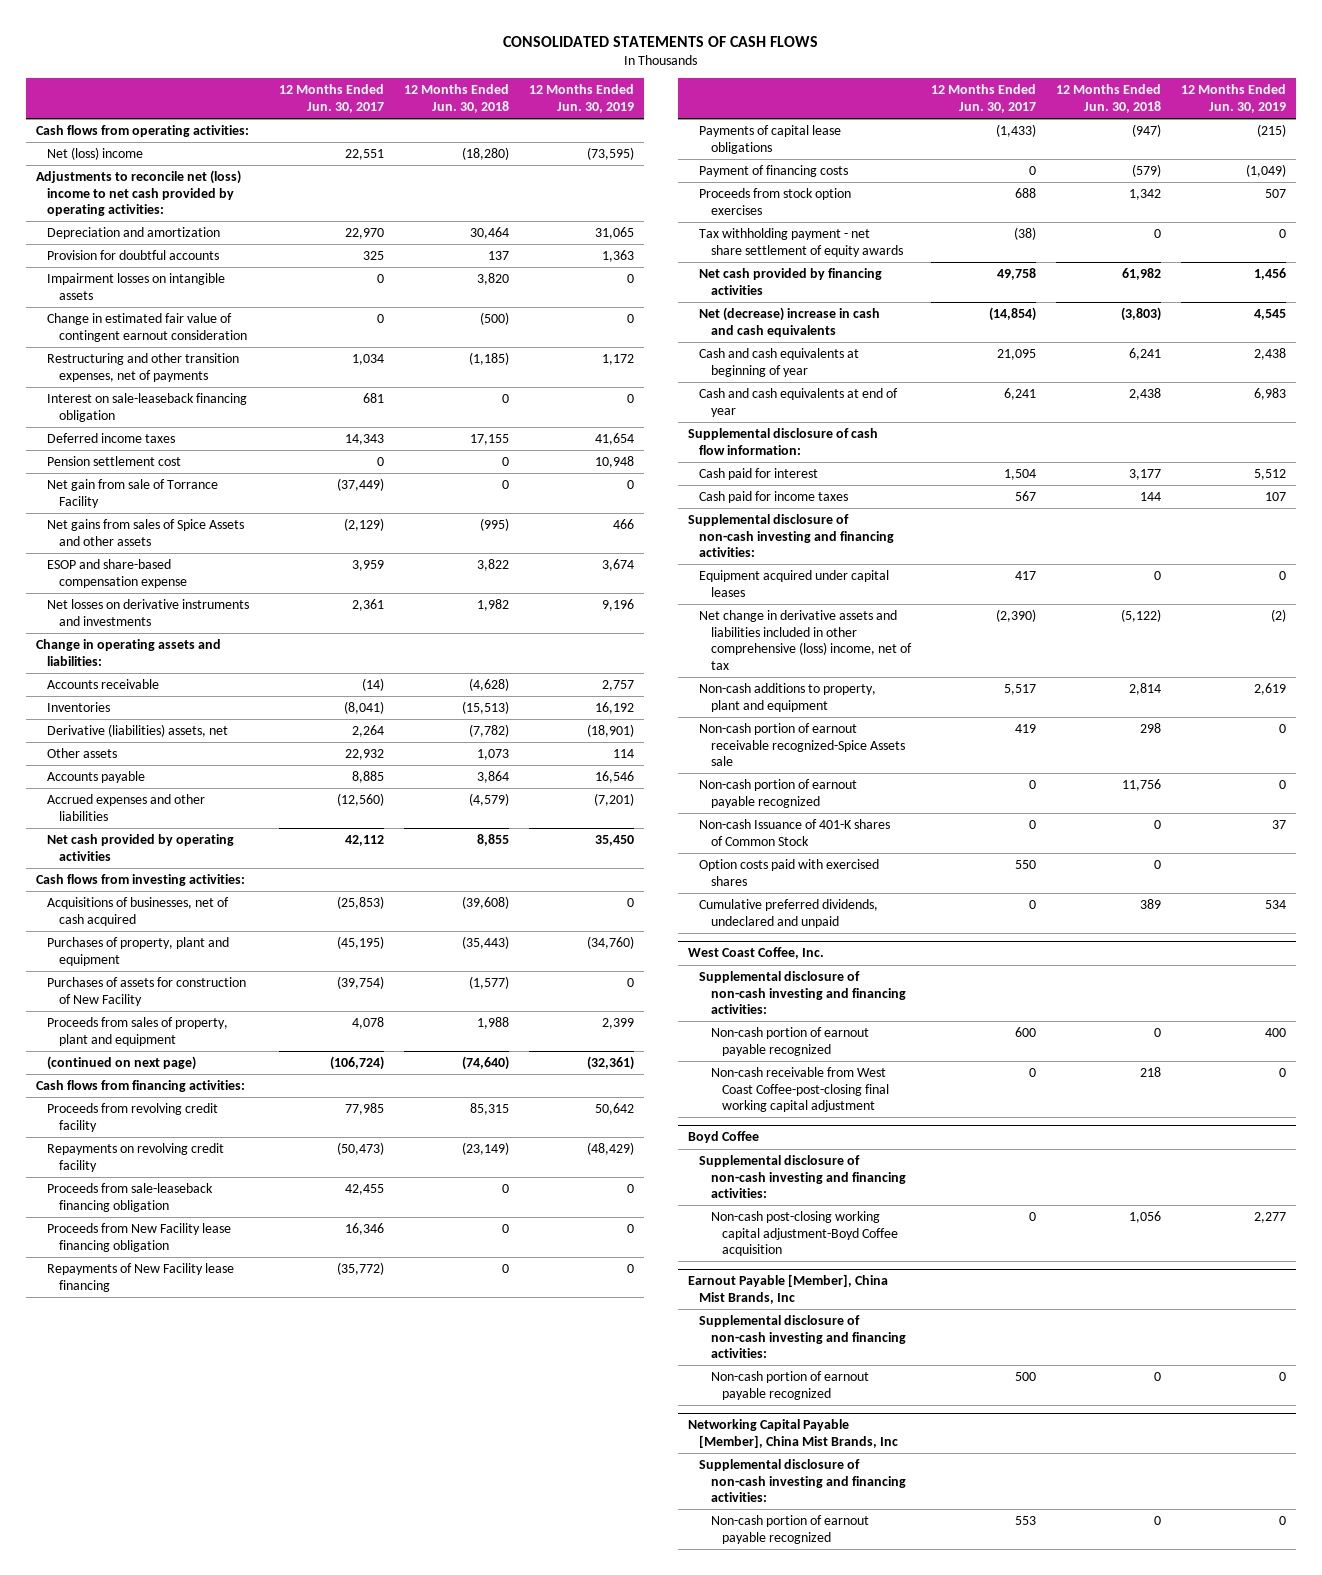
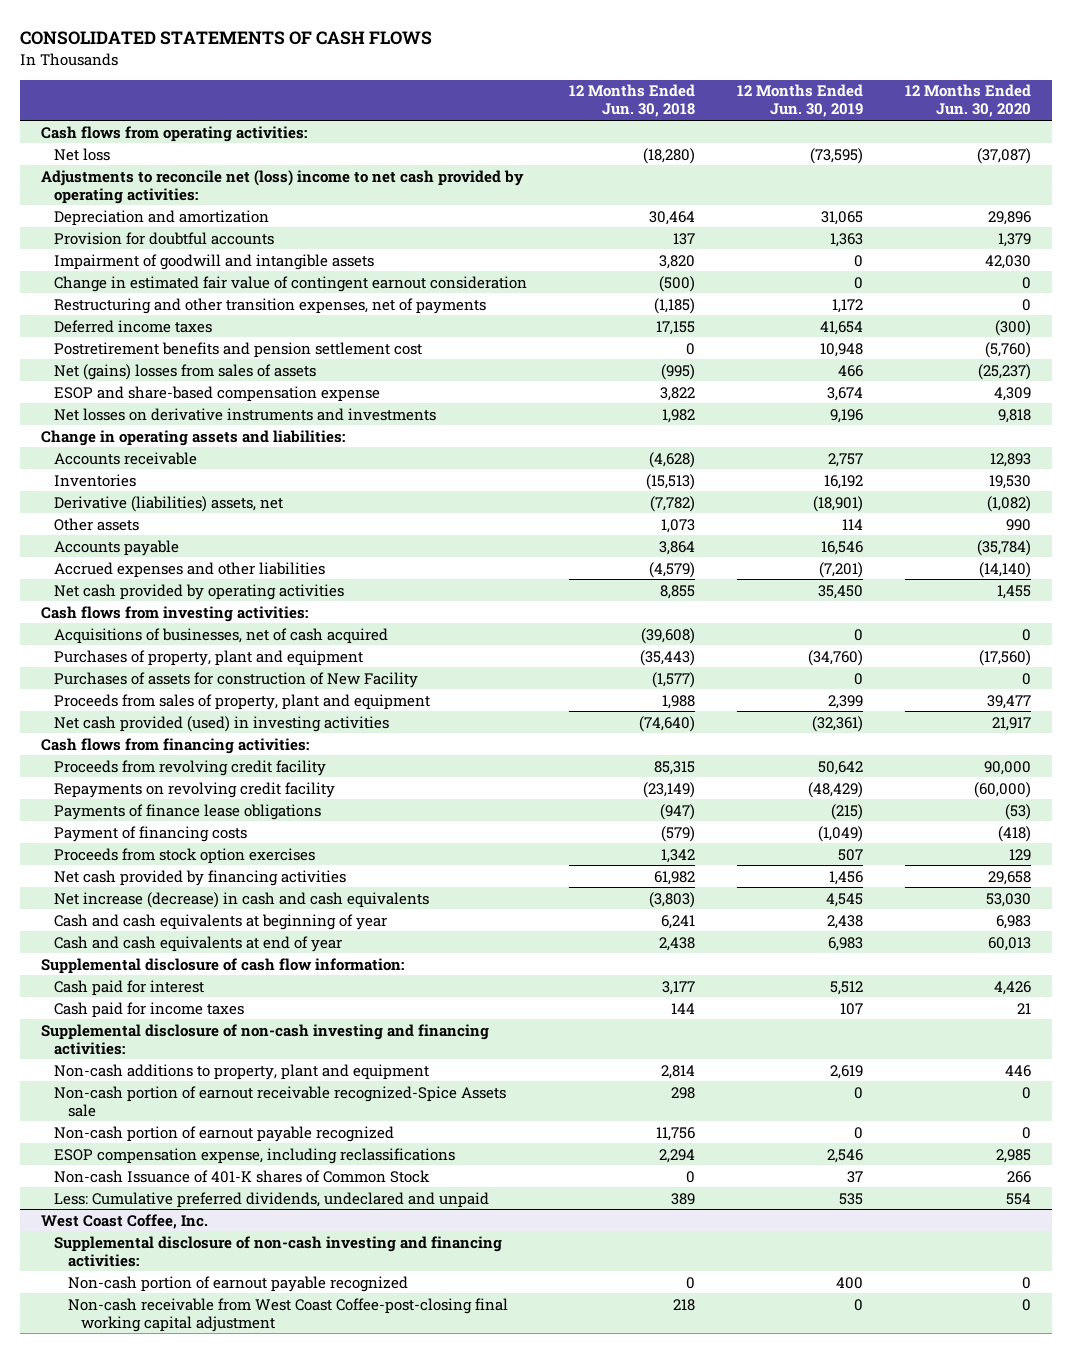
- | 12 Months Ended Jun. 30, 2017 | 12 Months Ended Jun. 30, 2018 | 12 Months Ended Jun. 30, 2019
+ | 12 Months Ended Jun. 30, 2018 | 12 Months Ended Jun. 30, 2019 | 12 Months Ended Jun. 30, 2020
- Net (loss) income | 22,551 | (18,280) | (73,595)
+ Net loss | (18,280) | (73,595) | (37,087)
- Impairment losses on intangible assets | 0 | 3,820 | 0
+ Impairment of goodwill and intangible assets | 3,820 | 0 | 42,030
- Interest on sale-leaseback financing obligation | 681 | 0 | 0
- Pension settlement cost | 0 | 0 | 10,948
- Net gain from sale of Torrance Facility | (37,449) | 0 | 0
- Net gains from sales of Spice Assets and other assets | (2,129) | (995) | 466
+ Postretirement benefits and pension settlement cost | 0 | 10,948 | (5,760)
+ Net (gains) losses from sales of assets | (995) | 466 | (25,237)
- (continued on next page) | (106,724) | (74,640) | (32,361)
+ Net cash provided (used) in investing activities | (74,640) | (32,361) | 21,917
- Proceeds from sale-leaseback financing obligation | 42,455 | 0 | 0
- Proceeds from New Facility lease financing obligation | 16,346 | 0 | 0
- Repayments of New Facility lease financing | (35,772) | 0 | 0
- Payments of capital lease obligations | (1,433) | (947) | (215)
+ Payments of finance lease obligations | (947) | (215) | (53)
- Tax withholding payment - net share settlement of equity awards | (38) | 0 | 0
- Net (decrease) increase in cash and cash equivalents | (14,854) | (3,803) | 4,545
+ Net increase (decrease) in cash and cash equivalents | (3,803) | 4,545 | 53,030
- Equipment acquired under capital leases | 417 | 0 | 0
- Net change in derivative assets and liabilities included in other comprehensive (loss) income, net of tax | (2,390) | (5,122) | (2)
+ ESOP compensation expense, including reclassifications | 2,294 | 2,546 | 2,985
- Option costs paid with exercised shares | 550 | 0 |
- Cumulative preferred dividends, undeclared and unpaid | 0 | 389 | 534
+ Less: Cumulative preferred dividends, undeclared and unpaid | 389 | 535 | 554
- Boyd Coffee
- Supplemental disclosure of non-cash investing and financing activities:
- Non-cash post-closing working capital adjustment-Boyd Coffee acquisition | 0 | 1,056 | 2,277
- Earnout Payable [Member], China Mist Brands, Inc
- Supplemental disclosure of non-cash investing and financing activities:
- Non-cash portion of earnout payable recognized | 500 | 0 | 0
- Networking Capital Payable [Member], China Mist Brands, Inc
- Supplemental disclosure of non-cash investing and financing activities:
- Non-cash portion of earnout payable recognized | 553 | 0 | 0

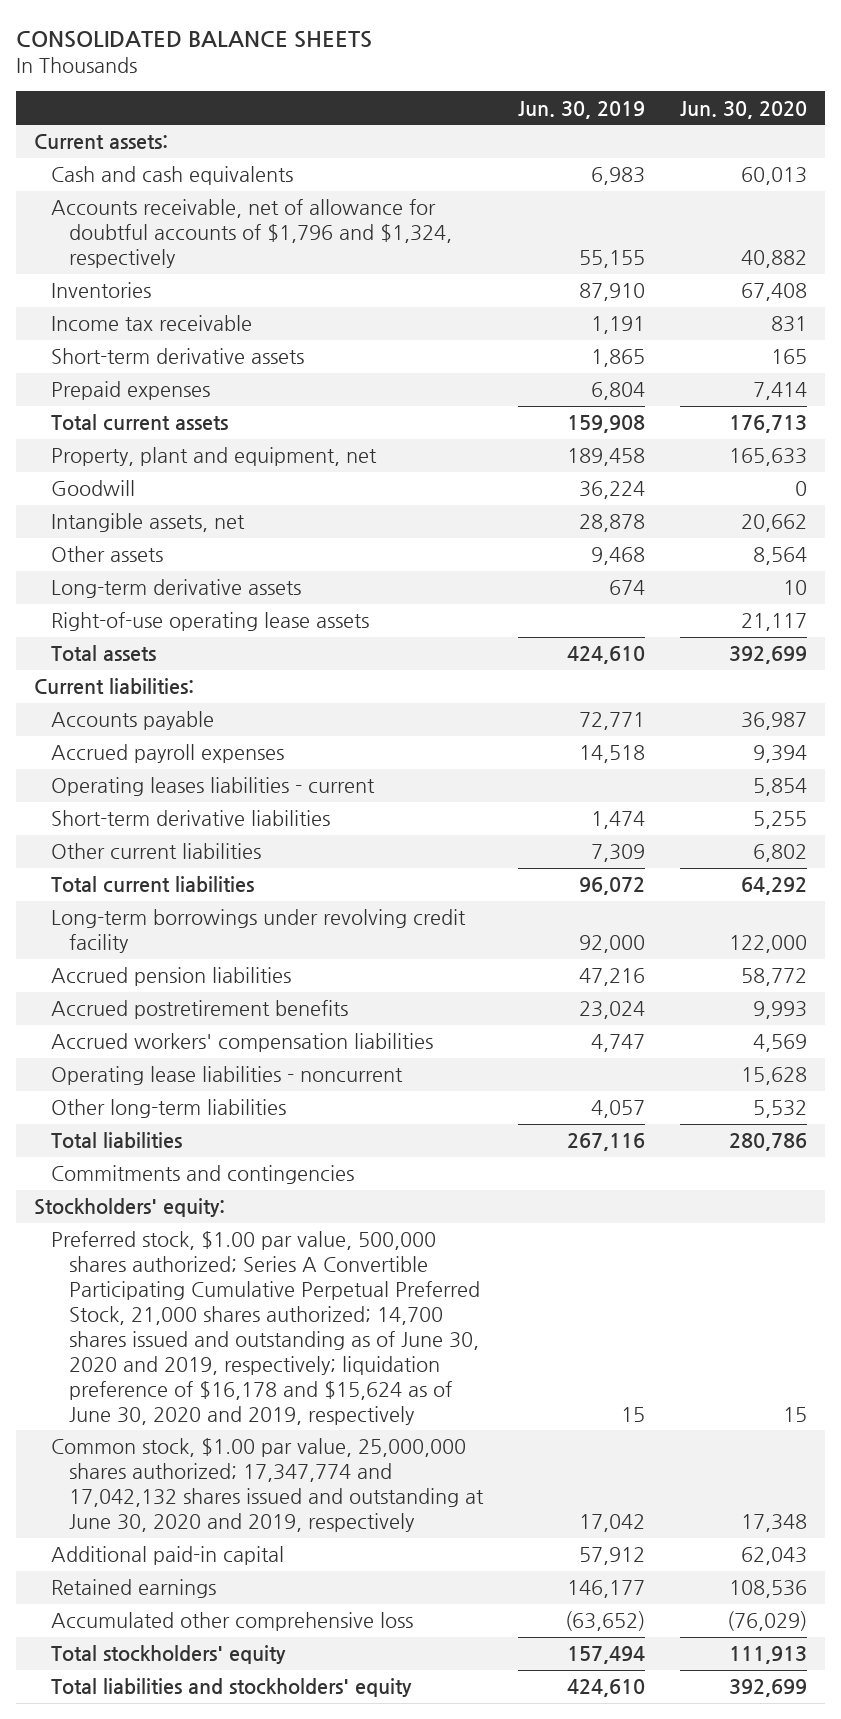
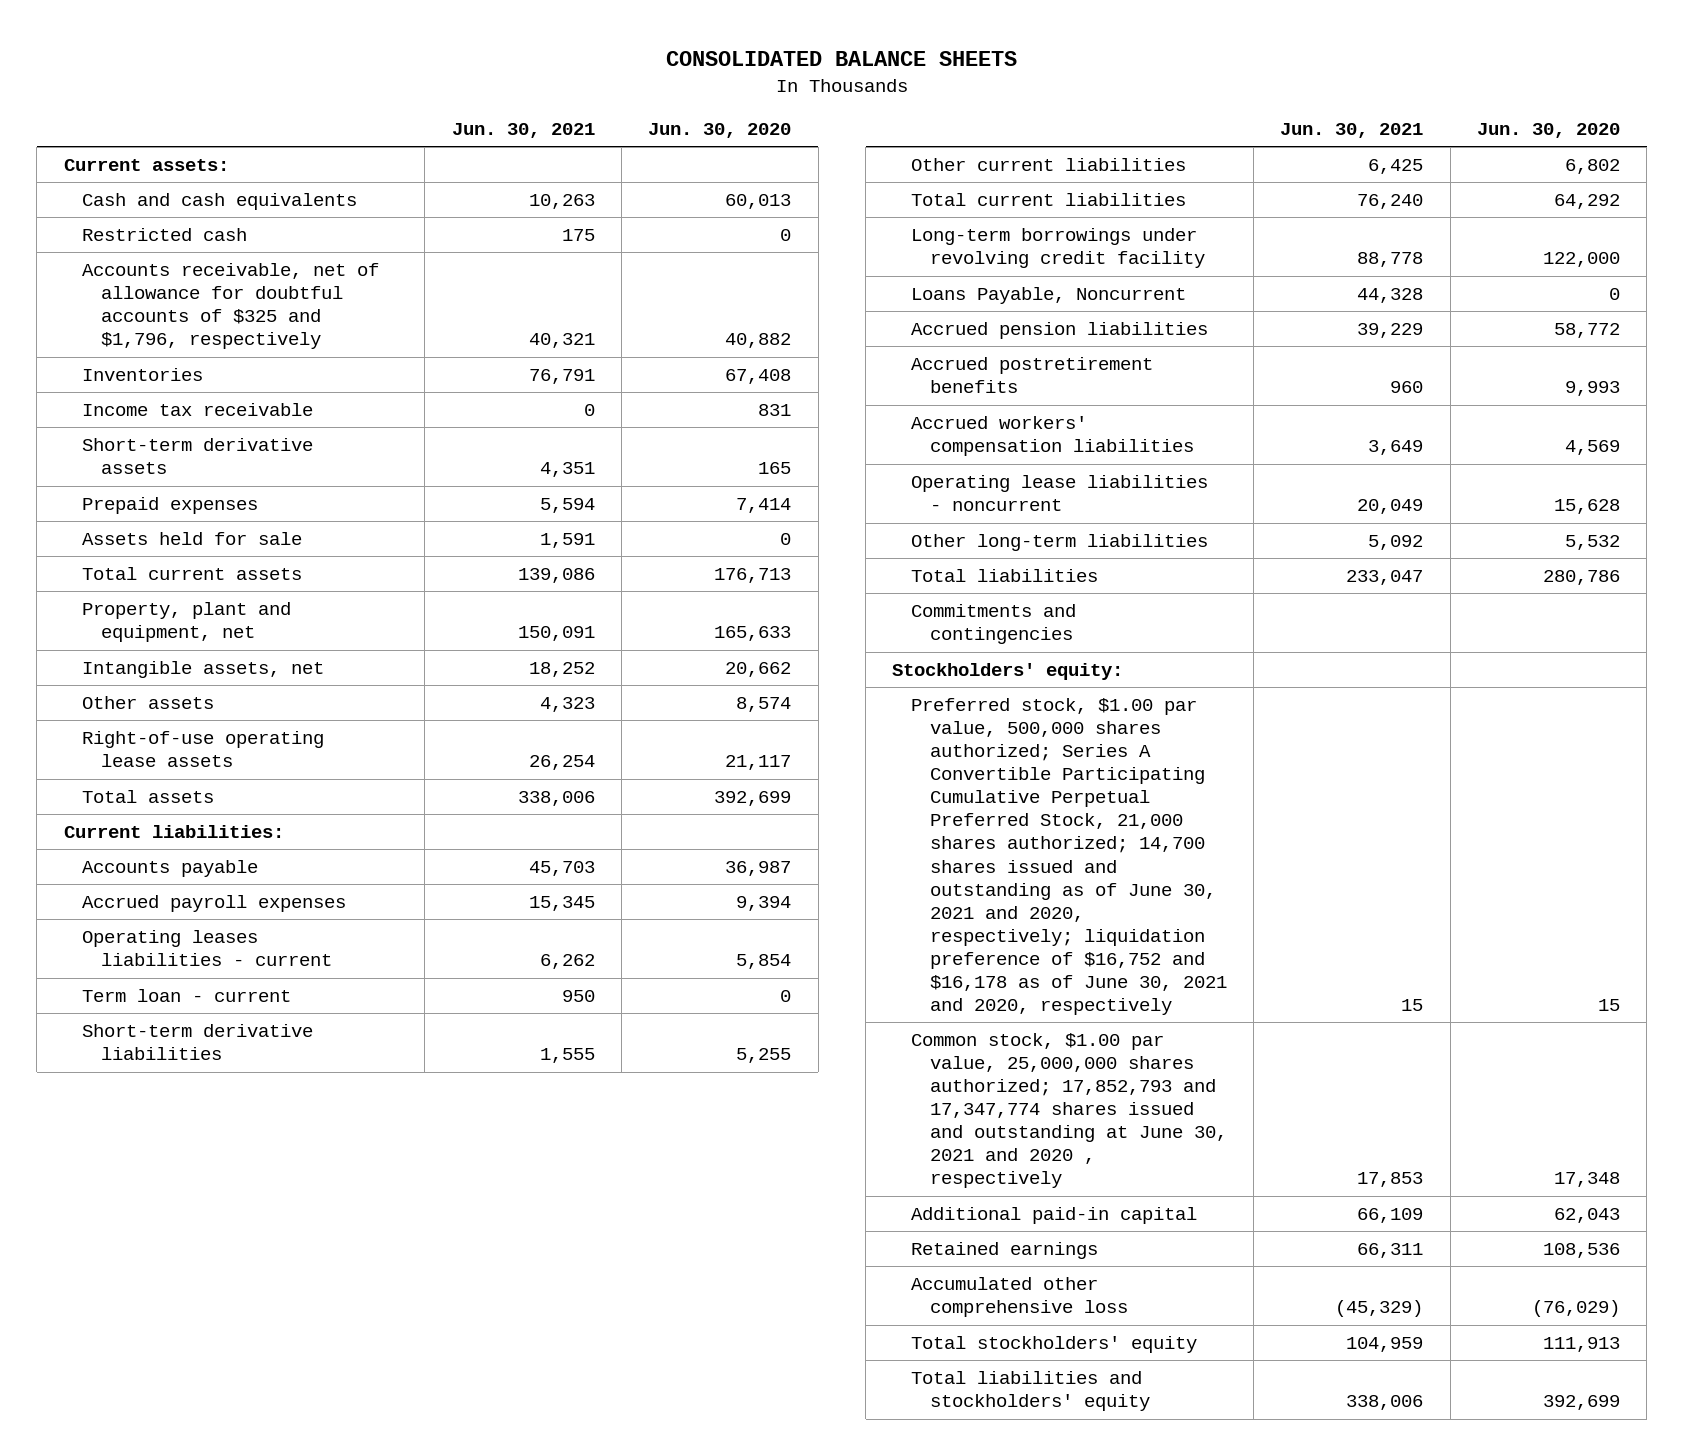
- | Jun. 30, 2019 | Jun. 30, 2020
+ | Jun. 30, 2021 | Jun. 30, 2020
- Accounts receivable, net of allowance for doubtful accounts of $1,796 and $1,324, respectively | 55,155 | 40,882
+ Restricted cash | 175 | 0
+ Accounts receivable, net of allowance for doubtful accounts of $325 and $1,796, respectively | 40,321 | 40,882
+ Assets held for sale | 1,591 | 0
- Goodwill | 36,224 | 0
- Other assets | 9,468 | 8,564
- Long-term derivative assets | 674 | 10
+ Other assets | 4,323 | 8,574
+ Term loan - current | 950 | 0
+ Loans Payable, Noncurrent | 44,328 | 0
- Preferred stock, $1.00 par value, 500,000 shares authorized; Series A Convertible Participating Cumulative Perpetual Preferred Stock, 21,000 shares authorized; 14,700 shares issued and outstanding as of June 30, 2020 and 2019, respectively; liquidation preference of $16,178 and $15,624 as of June 30, 2020 and 2019, respectively | 15 | 15
- Common stock, $1.00 par value, 25,000,000 shares authorized; 17,347,774 and 17,042,132 shares issued and outstanding at June 30, 2020 and 2019, respectively | 17,042 | 17,348
+ Preferred stock, $1.00 par value, 500,000 shares authorized; Series A Convertible Participating Cumulative Perpetual Preferred Stock, 21,000 shares authorized; 14,700 shares issued and outstanding as of June 30, 2021 and 2020, respectively; liquidation preference of $16,752 and $16,178 as of June 30, 2021 and 2020, respectively | 15 | 15
+ Common stock, $1.00 par value, 25,000,000 shares authorized; 17,852,793 and 17,347,774 shares issued and outstanding at June 30, 2021 and 2020 , respectively | 17,853 | 17,348

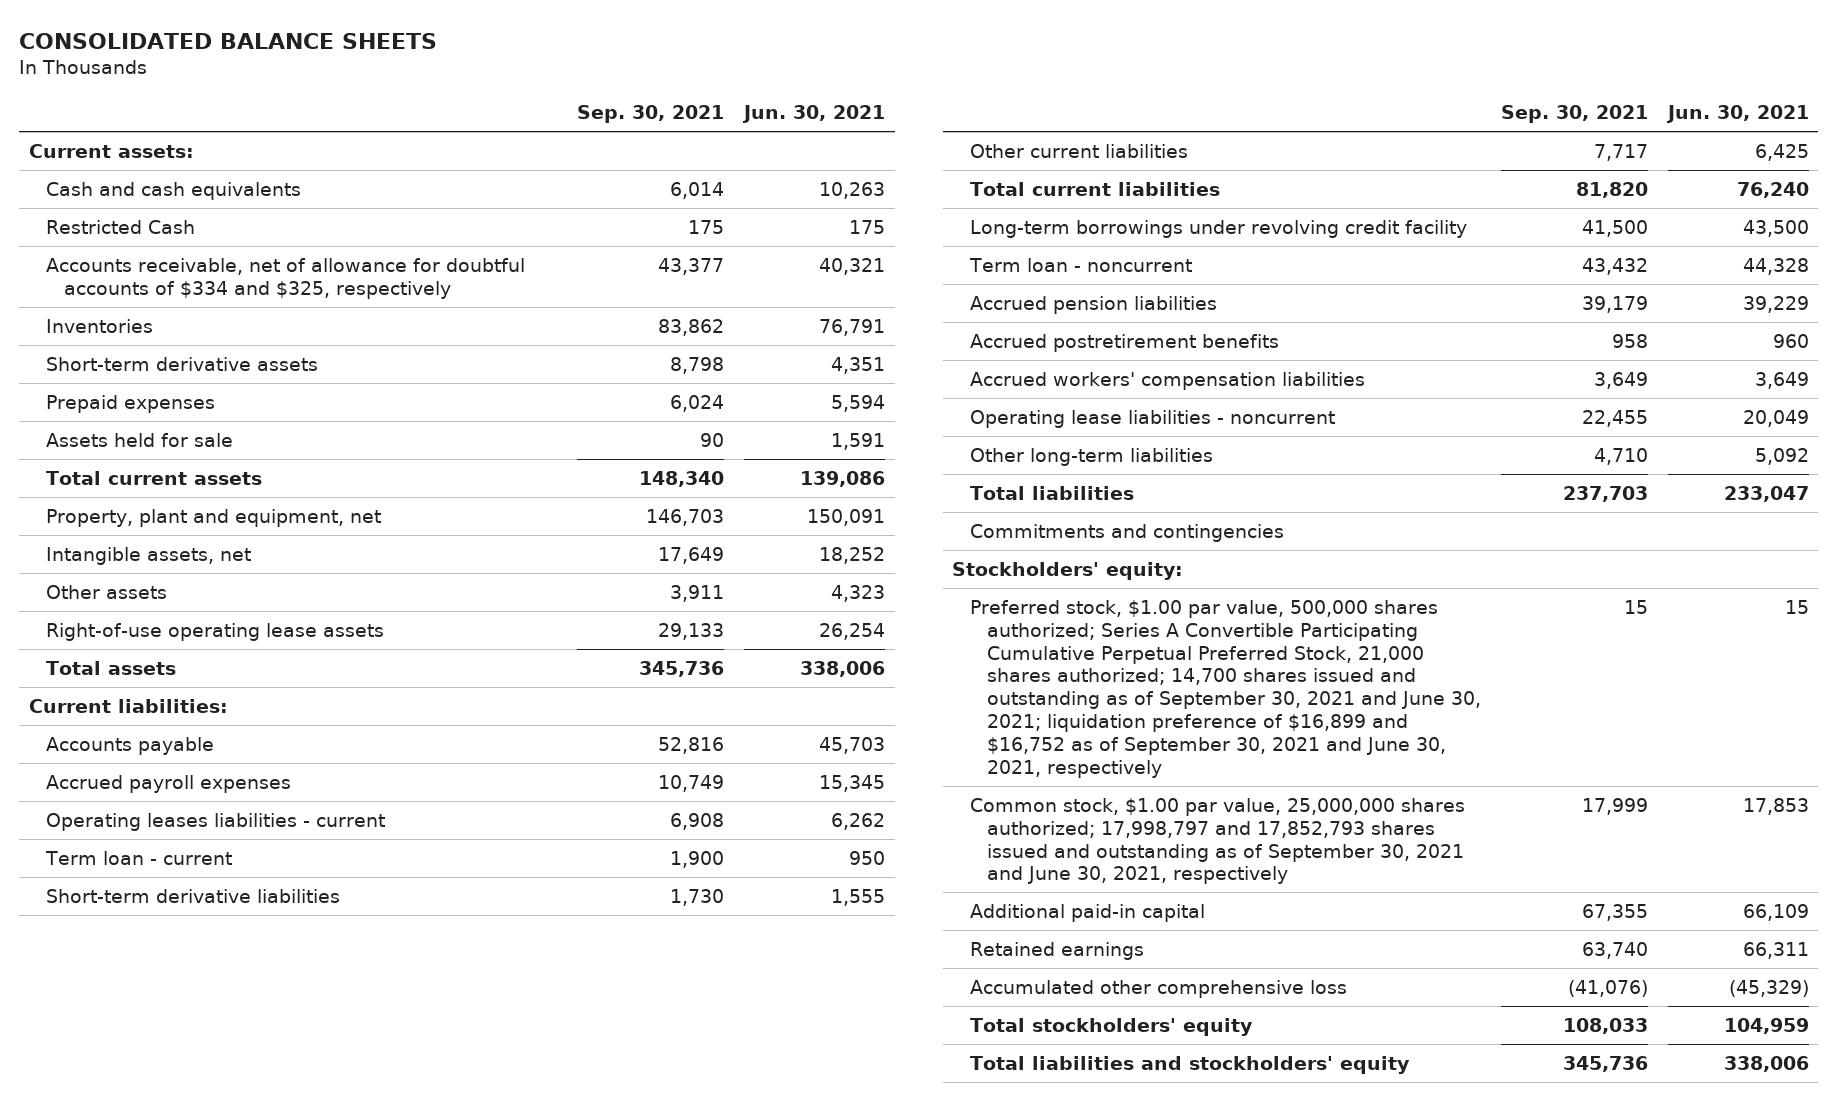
- | Jun. 30, 2021 | Jun. 30, 2020
+ | Sep. 30, 2021 | Jun. 30, 2021
- Restricted cash | 175 | 0
- Accounts receivable, net of allowance for doubtful accounts of $325 and $1,796, respectively | 40,321 | 40,882
+ Restricted Cash | 175 | 175
+ Accounts receivable, net of allowance for doubtful accounts of $334 and $325, respectively | 43,377 | 40,321
- Income tax receivable | 0 | 831
- Long-term borrowings under revolving credit facility | 88,778 | 122,000
- Loans Payable, Noncurrent | 44,328 | 0
+ Long-term borrowings under revolving credit facility | 41,500 | 43,500
+ Term loan - noncurrent | 43,432 | 44,328
- Preferred stock, $1.00 par value, 500,000 shares authorized; Series A Convertible Participating Cumulative Perpetual Preferred Stock, 21,000 shares authorized; 14,700 shares issued and outstanding as of June 30, 2021 and 2020, respectively; liquidation preference of $16,752 and $16,178 as of June 30, 2021 and 2020, respectively | 15 | 15
- Common stock, $1.00 par value, 25,000,000 shares authorized; 17,852,793 and 17,347,774 shares issued and outstanding at June 30, 2021 and 2020 , respectively | 17,853 | 17,348
+ Preferred stock, $1.00 par value, 500,000 shares authorized; Series A Convertible Participating Cumulative Perpetual Preferred Stock, 21,000 shares authorized; 14,700 shares issued and outstanding as of September 30, 2021 and June 30, 2021; liquidation preference of $16,899 and $16,752 as of September 30, 2021 and June 30, 2021, respectively | 15 | 15
+ Common stock, $1.00 par value, 25,000,000 shares authorized; 17,998,797 and 17,852,793 shares issued and outstanding as of September 30, 2021 and June 30, 2021, respectively | 17,999 | 17,853

